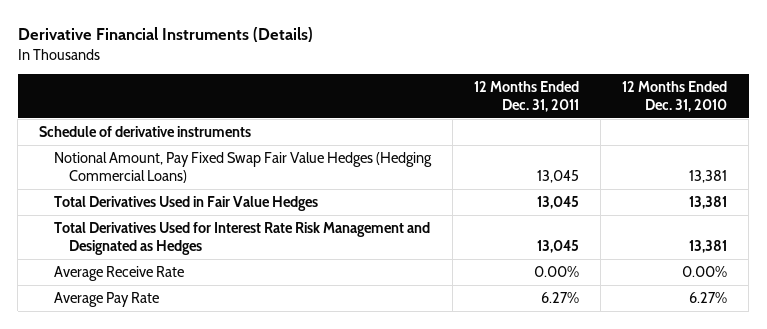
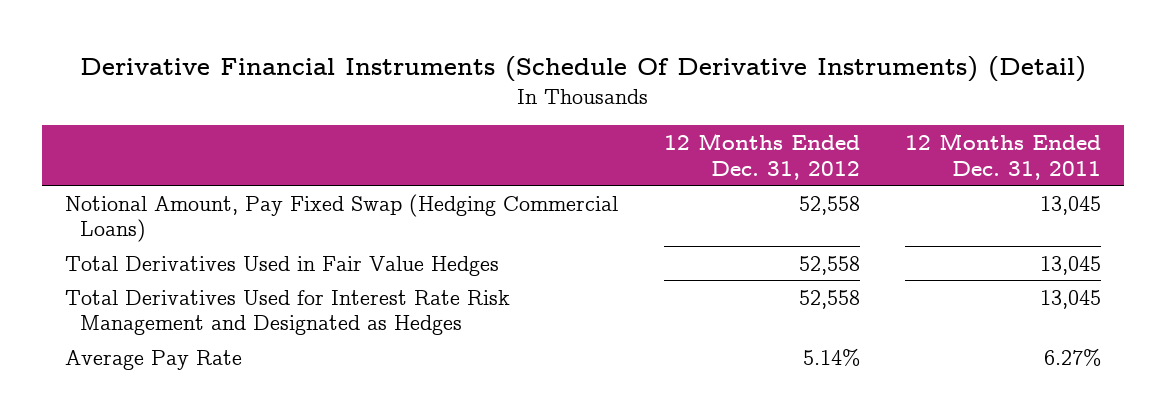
- Derivative Financial Instruments (Details)
+ Derivative Financial Instruments (Schedule Of Derivative Instruments) (Detail)
- | 12 Months Ended Dec. 31, 2011 | 12 Months Ended Dec. 31, 2010
+ | 12 Months Ended Dec. 31, 2012 | 12 Months Ended Dec. 31, 2011
- Schedule of derivative instruments
- Notional Amount, Pay Fixed Swap Fair Value Hedges (Hedging Commercial Loans) | 13,045 | 13,381
+ Notional Amount, Pay Fixed Swap (Hedging Commercial Loans) | 52,558 | 13,045
- Average Receive Rate | 0.00% | 0.00%

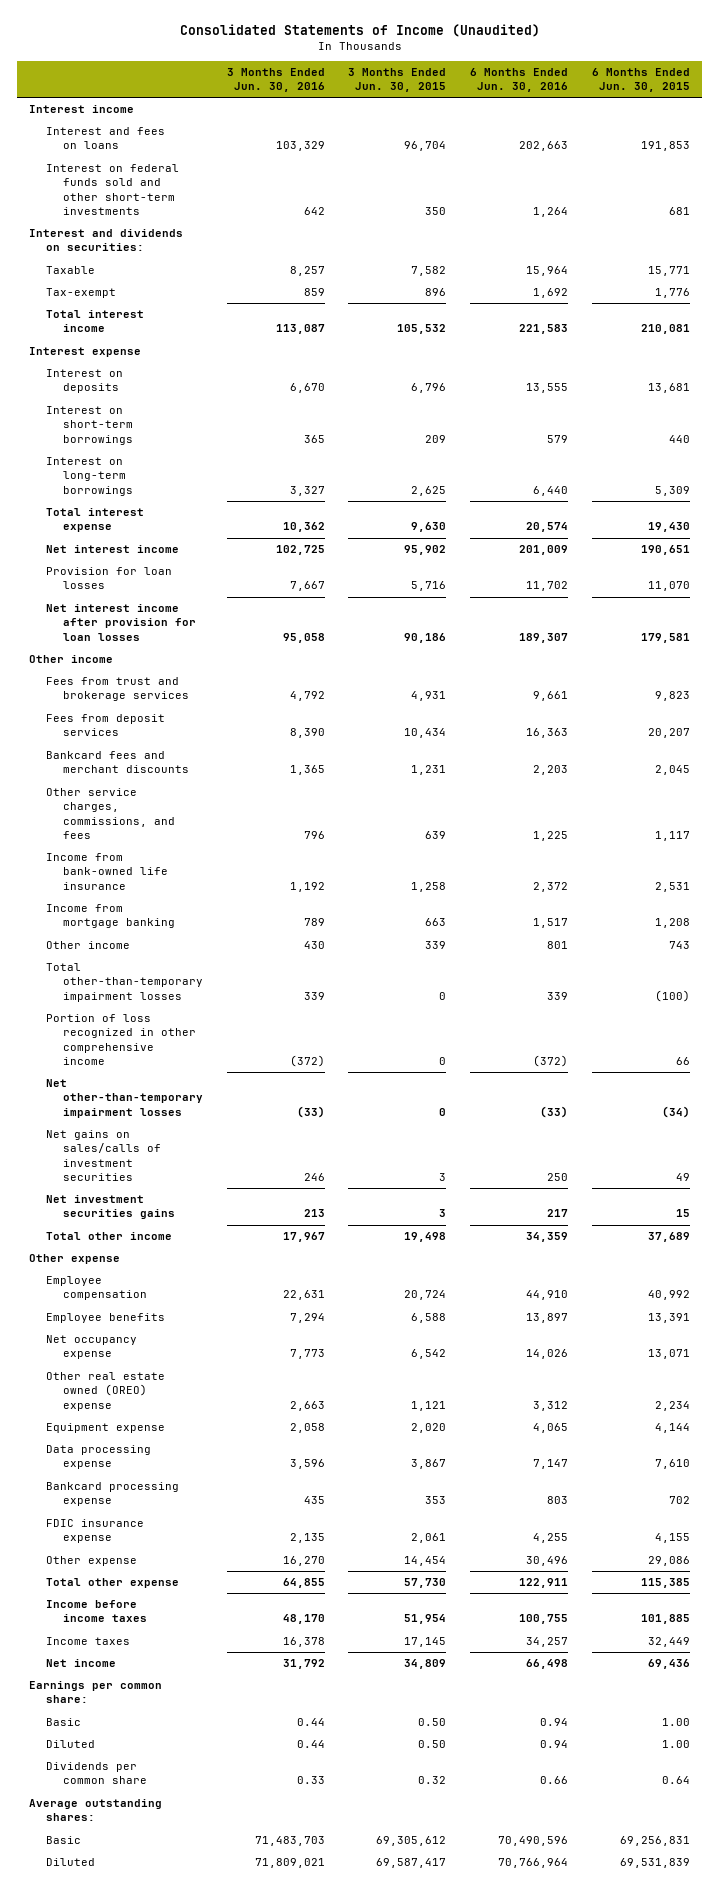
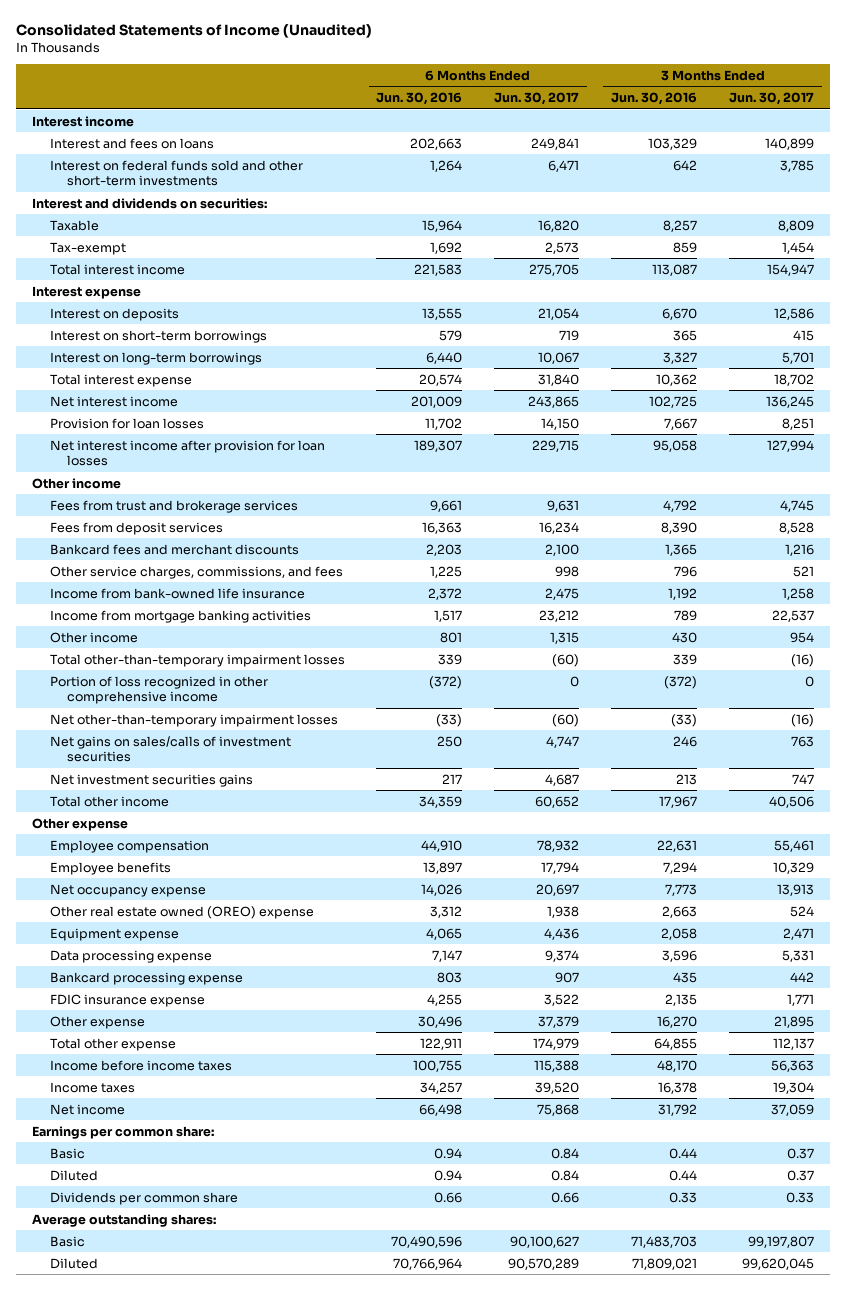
- | 3 Months Ended Jun. 30, 2016 | 3 Months Ended Jun. 30, 2015 | 6 Months Ended Jun. 30, 2016 | 6 Months Ended Jun. 30, 2015
+ | 6 Months Ended Jun. 30, 2016 | 6 Months Ended Jun. 30, 2017 | 3 Months Ended Jun. 30, 2016 | 3 Months Ended Jun. 30, 2017
- Income from mortgage banking | 789 | 663 | 1,517 | 1,208
+ Income from mortgage banking activities | 1,517 | 23,212 | 789 | 22,537

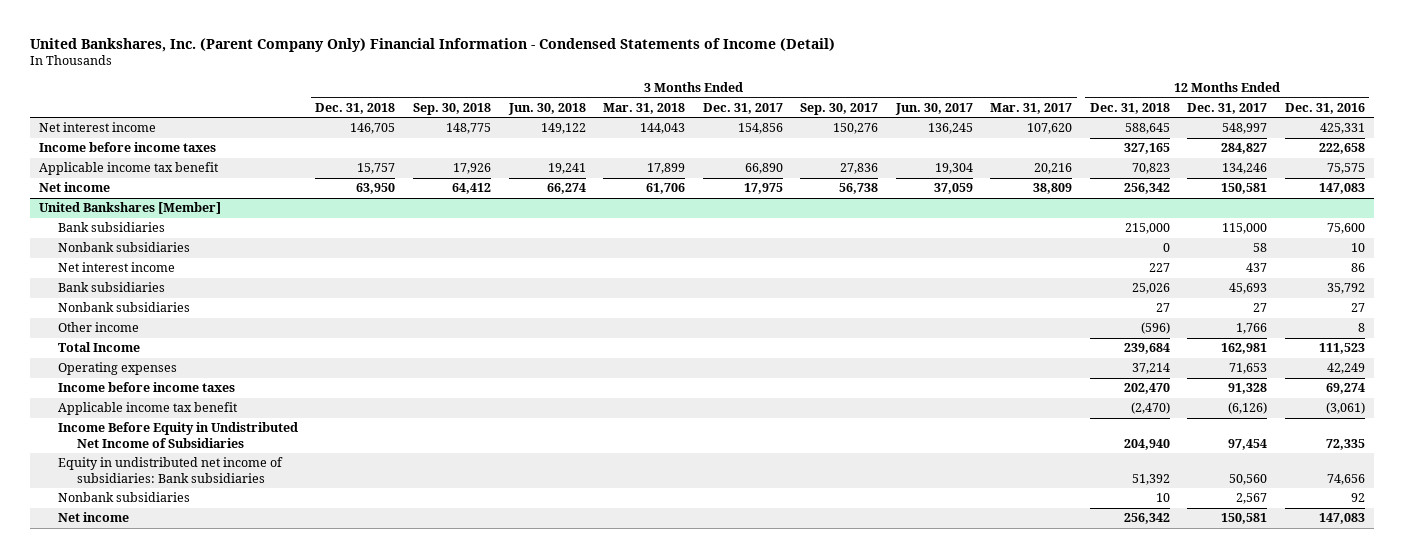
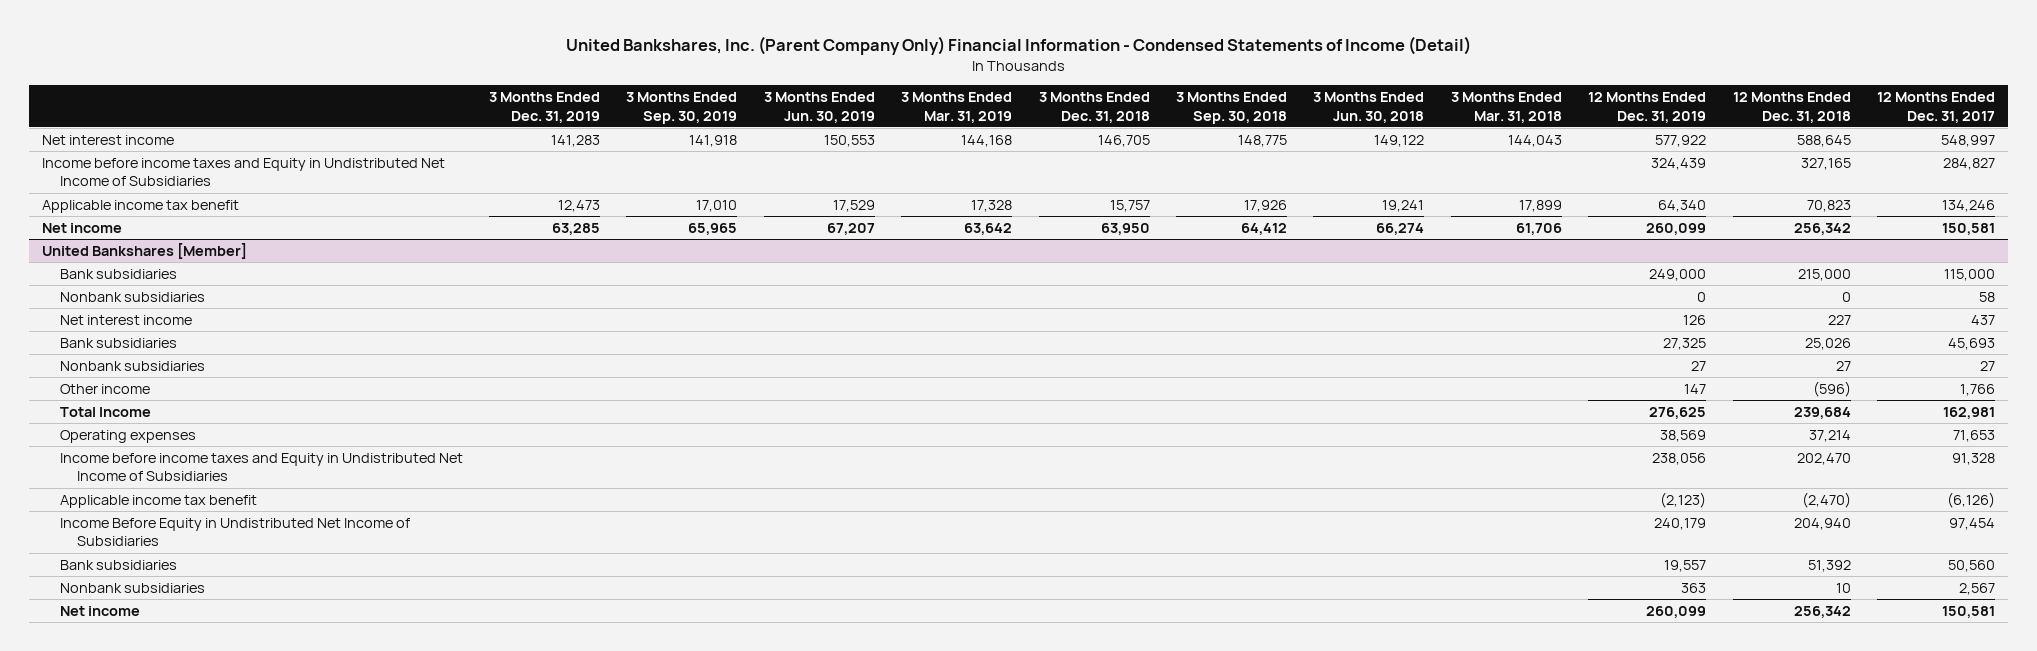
- | 3 Months Ended Dec. 31, 2018 | 3 Months Ended Sep. 30, 2018 | 3 Months Ended Jun. 30, 2018 | 3 Months Ended Mar. 31, 2018 | 3 Months Ended Dec. 31, 2017 | 3 Months Ended Sep. 30, 2017 | 3 Months Ended Jun. 30, 2017 | 3 Months Ended Mar. 31, 2017 | 12 Months Ended Dec. 31, 2018 | 12 Months Ended Dec. 31, 2017 | 12 Months Ended Dec. 31, 2016
+ | 3 Months Ended Dec. 31, 2019 | 3 Months Ended Sep. 30, 2019 | 3 Months Ended Jun. 30, 2019 | 3 Months Ended Mar. 31, 2019 | 3 Months Ended Dec. 31, 2018 | 3 Months Ended Sep. 30, 2018 | 3 Months Ended Jun. 30, 2018 | 3 Months Ended Mar. 31, 2018 | 12 Months Ended Dec. 31, 2019 | 12 Months Ended Dec. 31, 2018 | 12 Months Ended Dec. 31, 2017
- Income before income taxes | | | | | | | | | 327,165 | 284,827 | 222,658
+ Income before income taxes and Equity in Undistributed Net Income of Subsidiaries | | | | | | | | | 324,439 | 327,165 | 284,827
@ United Bankshares [Member]
- Income before income taxes | | | | | | | | | 202,470 | 91,328 | 69,274
+ Income before income taxes and Equity in Undistributed Net Income of Subsidiaries | | | | | | | | | 238,056 | 202,470 | 91,328
- Equity in undistributed net income of subsidiaries: Bank subsidiaries | | | | | | | | | 51,392 | 50,560 | 74,656
+ Bank subsidiaries | | | | | | | | | 19,557 | 51,392 | 50,560

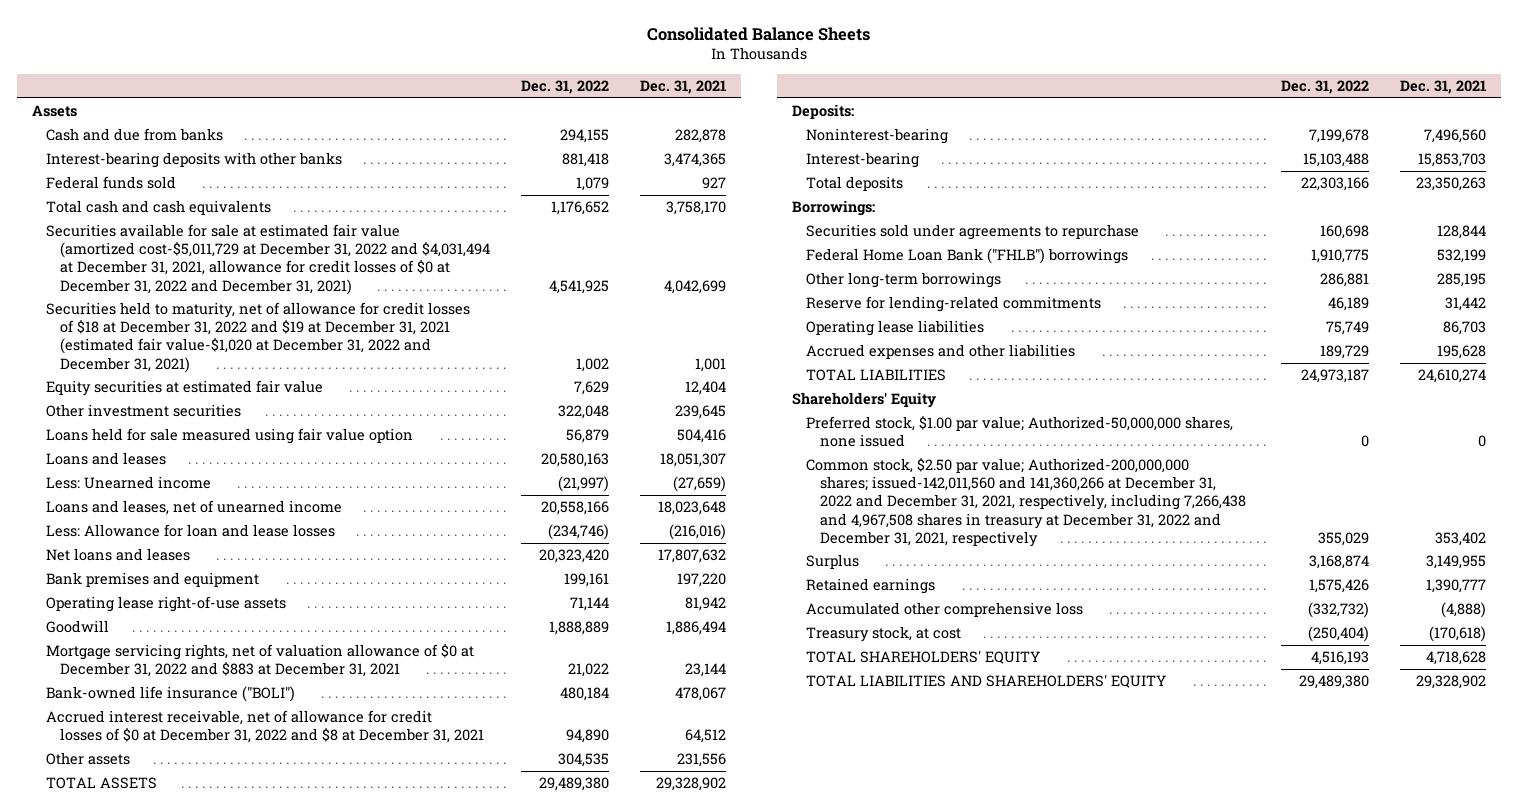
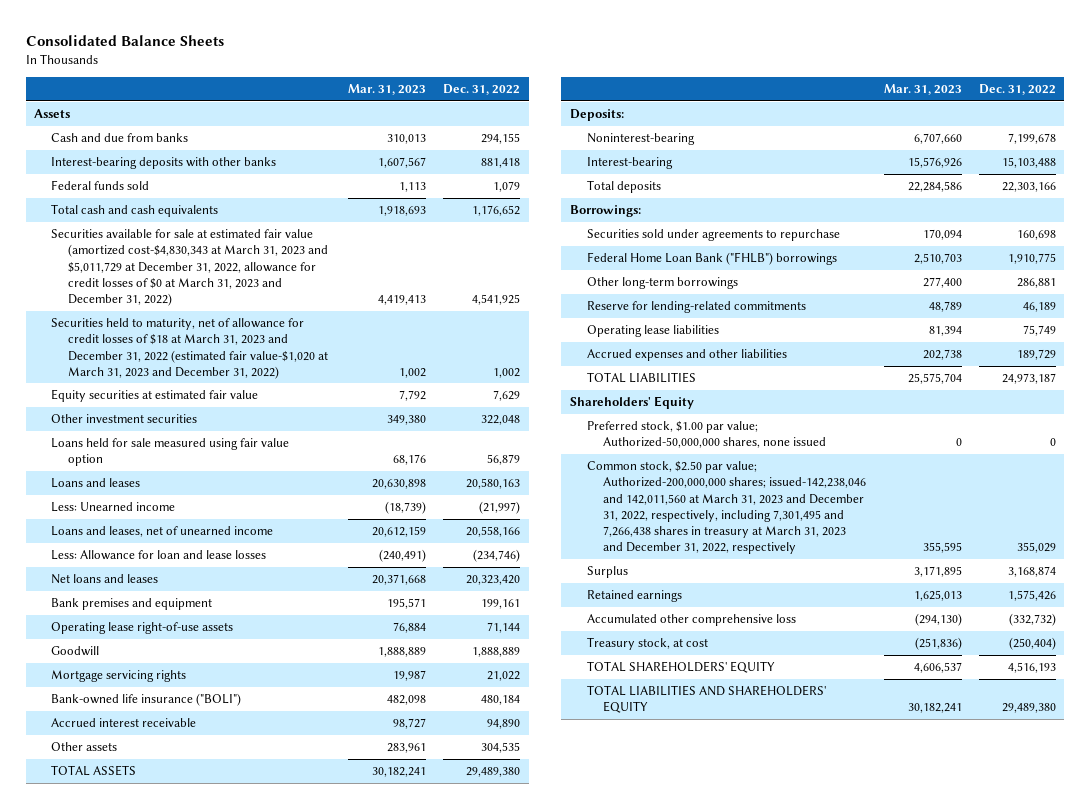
- | Dec. 31, 2022 | Dec. 31, 2021
+ | Mar. 31, 2023 | Dec. 31, 2022
- Securities available for sale at estimated fair value (amortized cost-$5,011,729 at December 31, 2022 and $4,031,494 at December 31, 2021, allowance for credit losses of $0 at December 31, 2022 and December 31, 2021) | 4,541,925 | 4,042,699
- Securities held to maturity, net of allowance for credit losses of $18 at December 31, 2022 and $19 at December 31, 2021 (estimated fair value-$1,020 at December 31, 2022 and December 31, 2021) | 1,002 | 1,001
+ Securities available for sale at estimated fair value (amortized cost-$4,830,343 at March 31, 2023 and $5,011,729 at December 31, 2022, allowance for credit losses of $0 at March 31, 2023 and December 31, 2022) | 4,419,413 | 4,541,925
+ Securities held to maturity, net of allowance for credit losses of $18 at March 31, 2023 and December 31, 2022 (estimated fair value-$1,020 at March 31, 2023 and December 31, 2022) | 1,002 | 1,002
- Mortgage servicing rights, net of valuation allowance of $0 at December 31, 2022 and $883 at December 31, 2021 | 21,022 | 23,144
+ Mortgage servicing rights | 19,987 | 21,022
- Accrued interest receivable, net of allowance for credit losses of $0 at December 31, 2022 and $8 at December 31, 2021 | 94,890 | 64,512
+ Accrued interest receivable | 98,727 | 94,890
- Common stock, $2.50 par value; Authorized-200,000,000 shares; issued-142,011,560 and 141,360,266 at December 31, 2022 and December 31, 2021, respectively, including 7,266,438 and 4,967,508 shares in treasury at December 31, 2022 and December 31, 2021, respectively | 355,029 | 353,402
+ Common stock, $2.50 par value; Authorized-200,000,000 shares; issued-142,238,046 and 142,011,560 at March 31, 2023 and December 31, 2022, respectively, including 7,301,495 and 7,266,438 shares in treasury at March 31, 2023 and December 31, 2022, respectively | 355,595 | 355,029

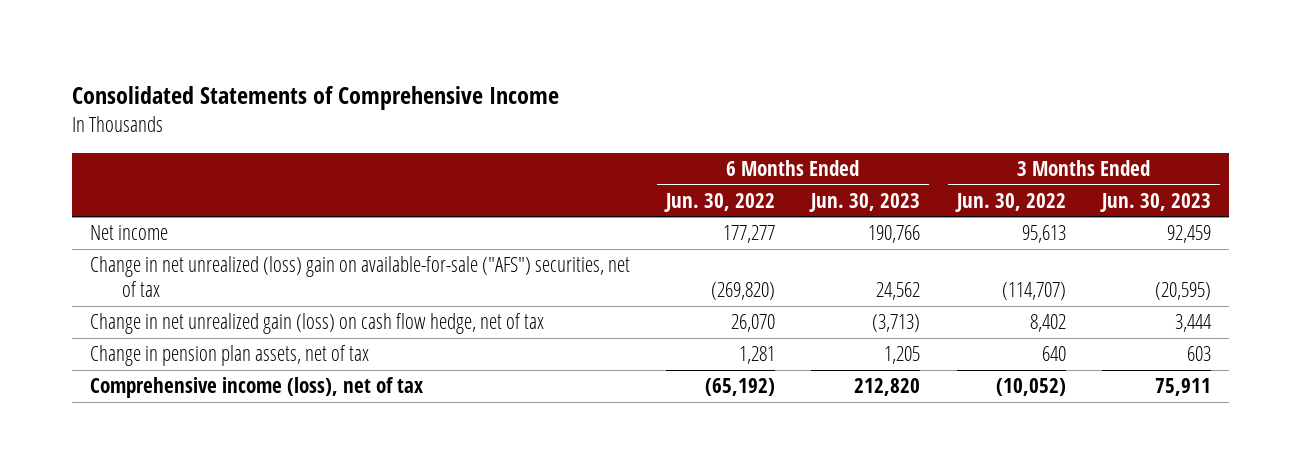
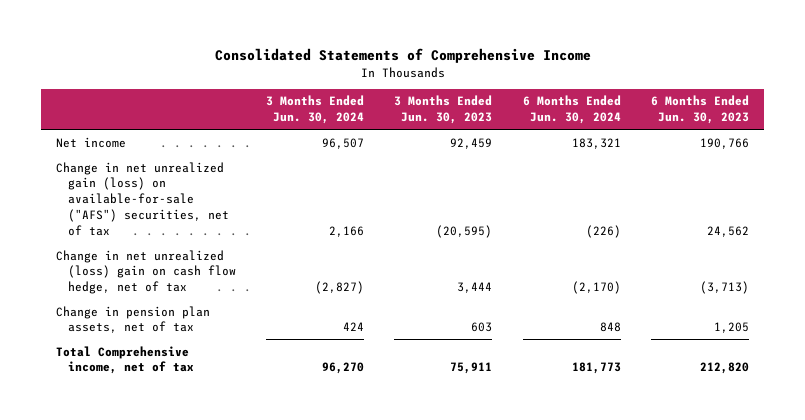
- | 6 Months Ended Jun. 30, 2022 | 6 Months Ended Jun. 30, 2023 | 3 Months Ended Jun. 30, 2022 | 3 Months Ended Jun. 30, 2023
+ | 3 Months Ended Jun. 30, 2024 | 3 Months Ended Jun. 30, 2023 | 6 Months Ended Jun. 30, 2024 | 6 Months Ended Jun. 30, 2023
- Change in net unrealized (loss) gain on available-for-sale ("AFS") securities, net of tax | (269,820) | 24,562 | (114,707) | (20,595)
- Change in net unrealized gain (loss) on cash flow hedge, net of tax | 26,070 | (3,713) | 8,402 | 3,444
+ Change in net unrealized gain (loss) on available-for-sale ("AFS") securities, net of tax | 2,166 | (20,595) | (226) | 24,562
+ Change in net unrealized (loss) gain on cash flow hedge, net of tax | (2,827) | 3,444 | (2,170) | (3,713)
- Comprehensive income (loss), net of tax | (65,192) | 212,820 | (10,052) | 75,911
+ Total Comprehensive income, net of tax | 96,270 | 75,911 | 181,773 | 212,820

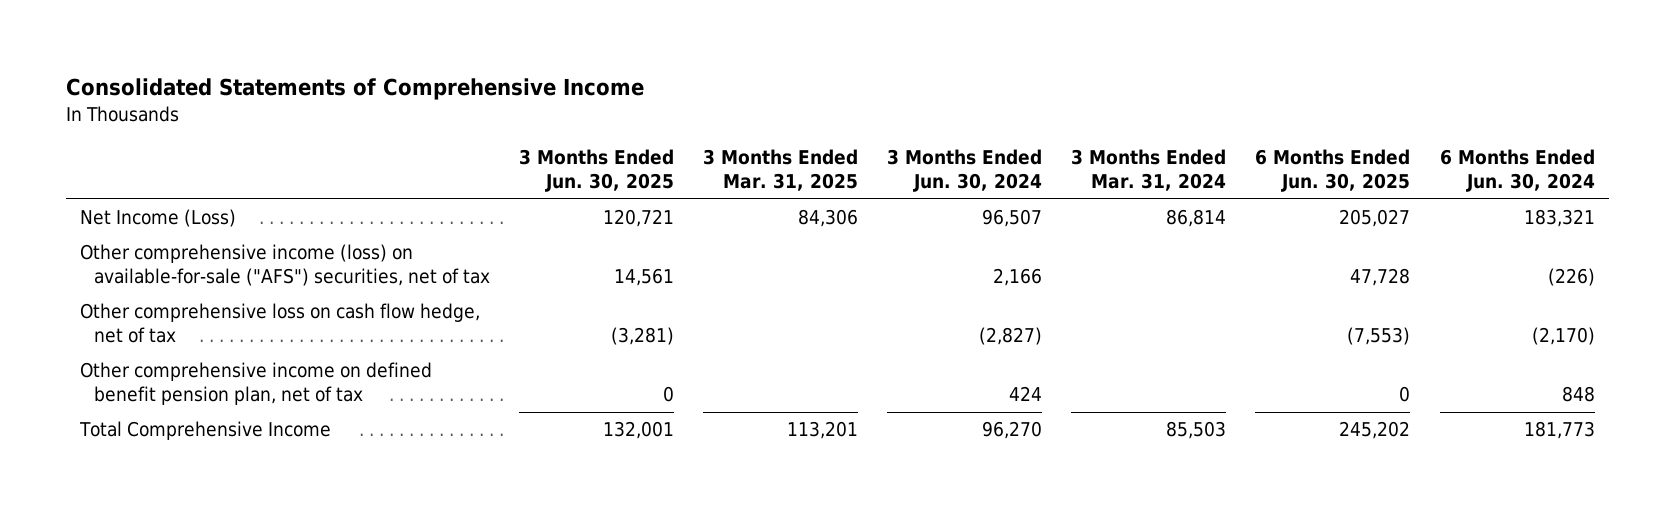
- | 3 Months Ended Jun. 30, 2024 | 3 Months Ended Jun. 30, 2023 | 6 Months Ended Jun. 30, 2024 | 6 Months Ended Jun. 30, 2023
+ | 3 Months Ended Jun. 30, 2025 | 3 Months Ended Mar. 31, 2025 | 3 Months Ended Jun. 30, 2024 | 3 Months Ended Mar. 31, 2024 | 6 Months Ended Jun. 30, 2025 | 6 Months Ended Jun. 30, 2024
- Net income | 96,507 | 92,459 | 183,321 | 190,766
- Change in net unrealized gain (loss) on available-for-sale ("AFS") securities, net of tax | 2,166 | (20,595) | (226) | 24,562
- Change in net unrealized (loss) gain on cash flow hedge, net of tax | (2,827) | 3,444 | (2,170) | (3,713)
- Change in pension plan assets, net of tax | 424 | 603 | 848 | 1,205
- Total Comprehensive income, net of tax | 96,270 | 75,911 | 181,773 | 212,820
+ Net Income (Loss) | 120,721 | 84,306 | 96,507 | 86,814 | 205,027 | 183,321
+ Other comprehensive income (loss) on available-for-sale ("AFS") securities, net of tax | 14,561 | | 2,166 | | 47,728 | (226)
+ Other comprehensive loss on cash flow hedge, net of tax | (3,281) | | (2,827) | | (7,553) | (2,170)
+ Other comprehensive income on defined benefit pension plan, net of tax | 0 | | 424 | | 0 | 848
+ Total Comprehensive Income | 132,001 | 113,201 | 96,270 | 85,503 | 245,202 | 181,773

